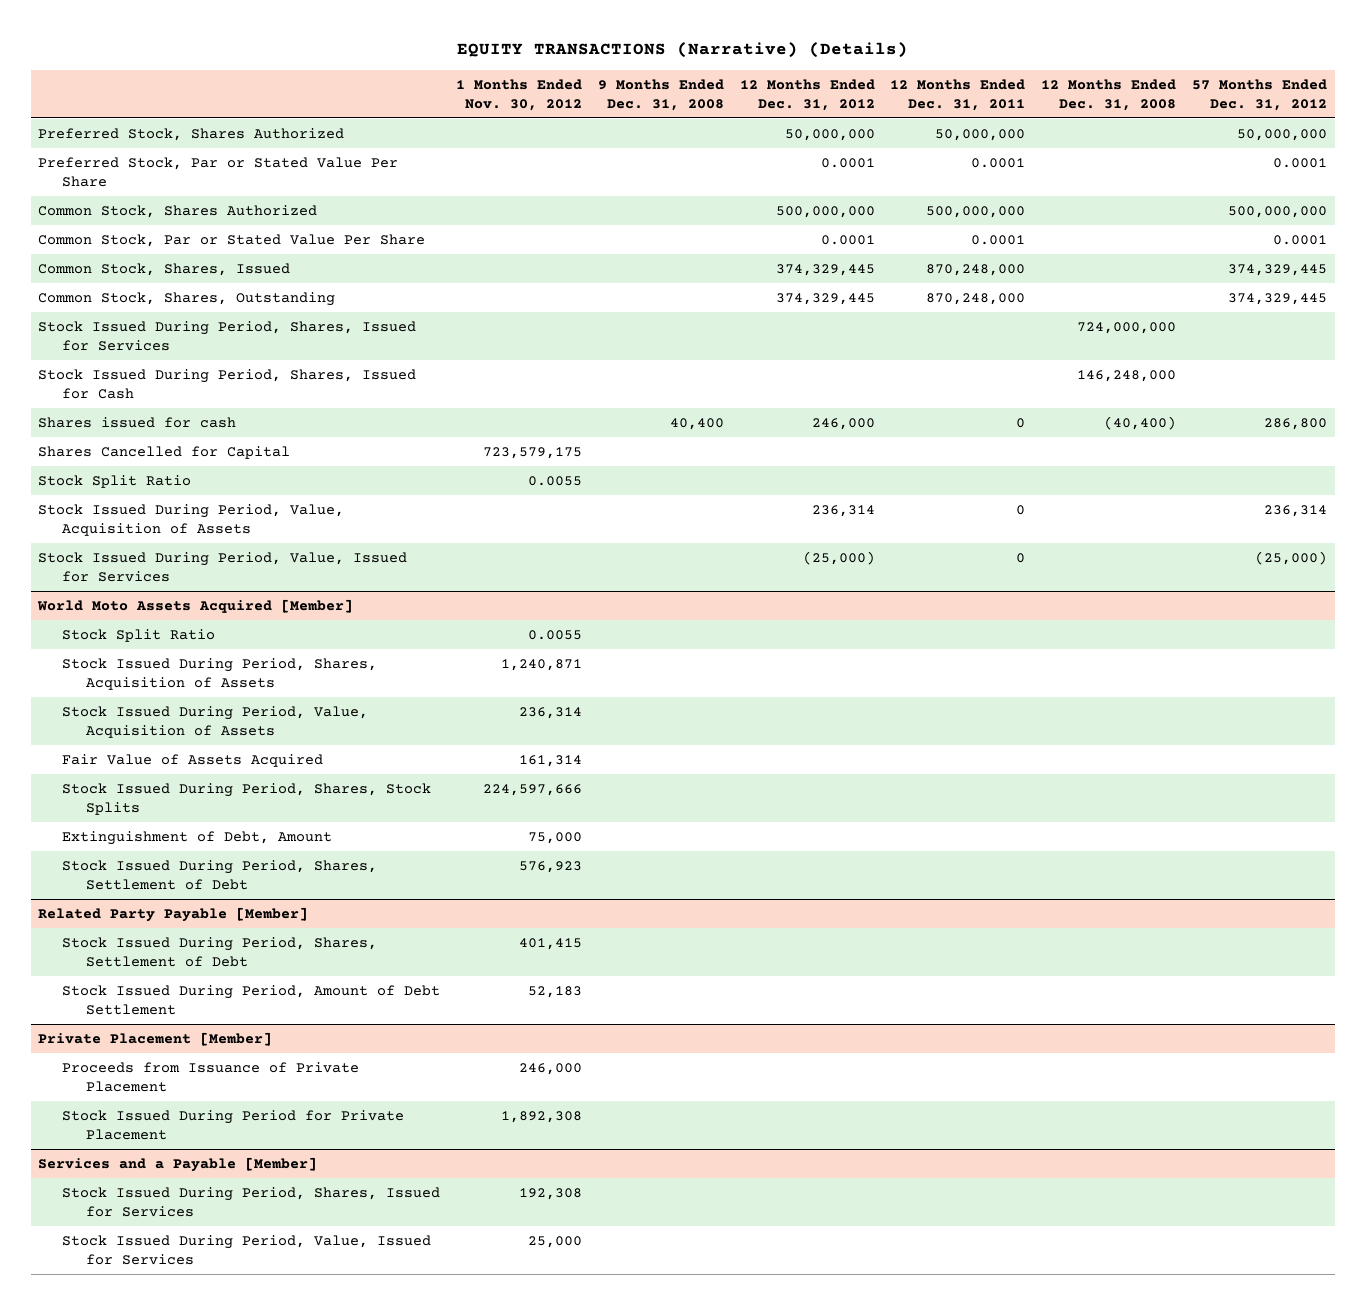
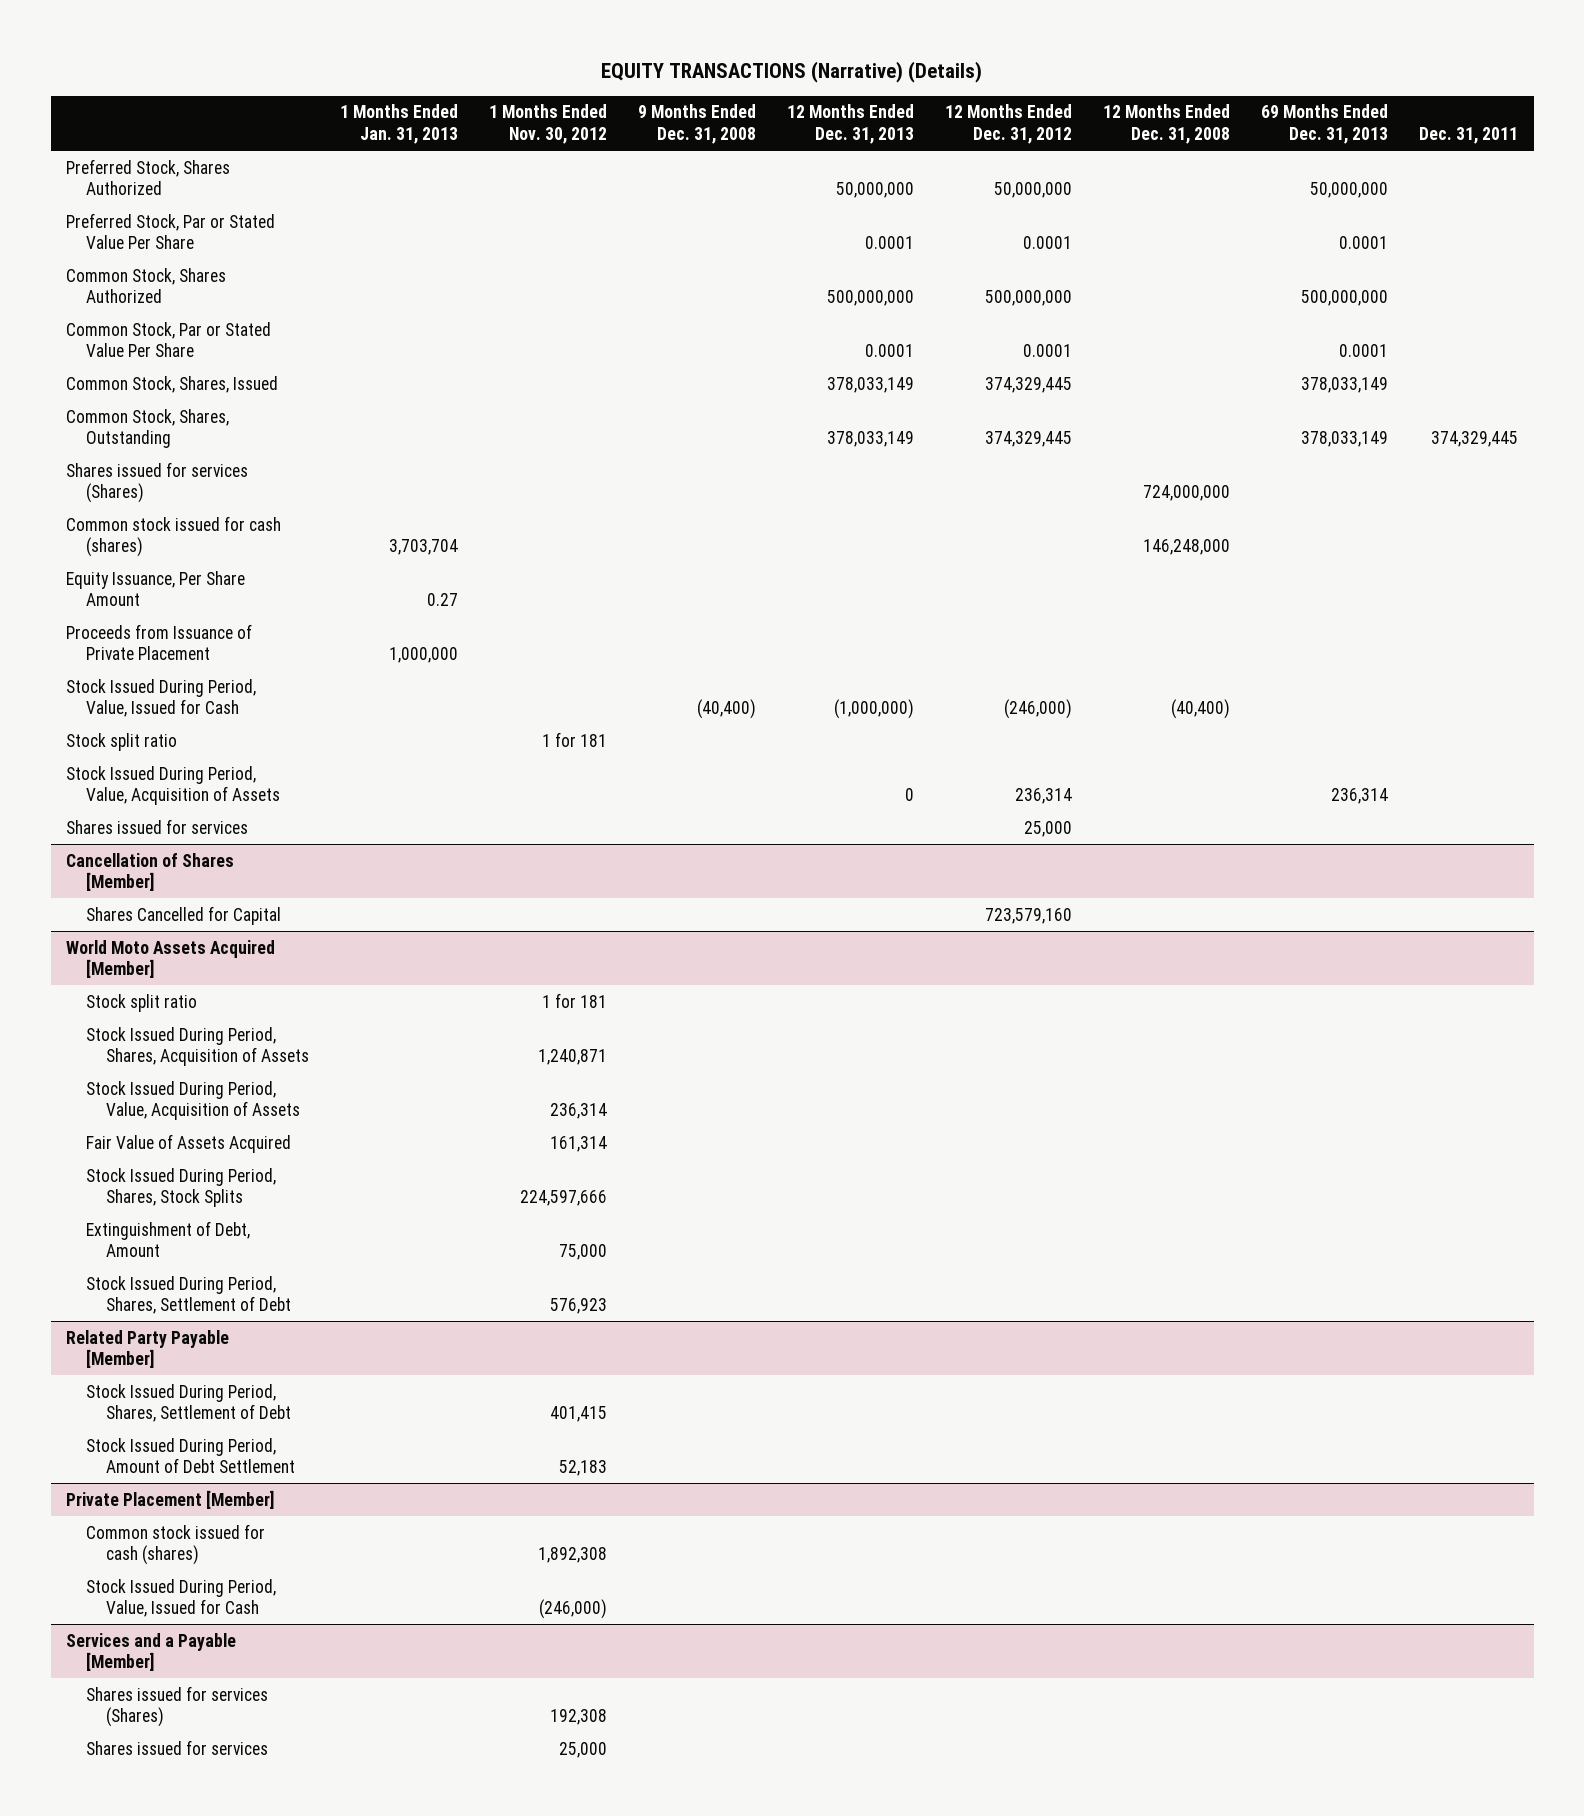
- | 1 Months Ended Nov. 30, 2012 | 9 Months Ended Dec. 31, 2008 | 12 Months Ended Dec. 31, 2012 | 12 Months Ended Dec. 31, 2011 | 12 Months Ended Dec. 31, 2008 | 57 Months Ended Dec. 31, 2012
+ | 1 Months Ended Jan. 31, 2013 | 1 Months Ended Nov. 30, 2012 | 9 Months Ended Dec. 31, 2008 | 12 Months Ended Dec. 31, 2013 | 12 Months Ended Dec. 31, 2012 | 12 Months Ended Dec. 31, 2008 | 69 Months Ended Dec. 31, 2013 | Dec. 31, 2011
- Stock Issued During Period, Shares, Issued for Services | | | | | 724,000,000 |
- Stock Issued During Period, Shares, Issued for Cash | | | | | 146,248,000 |
- Shares issued for cash | | 40,400 | 246,000 | 0 | (40,400) | 286,800
- Shares Cancelled for Capital | 723,579,175 | | | | |
- Stock Split Ratio | 0.0055 | | | | |
+ Shares issued for services (Shares) | | | | | | 724,000,000 | |
+ Common stock issued for cash (shares) | 3,703,704 | | | | | 146,248,000 | |
+ Equity Issuance, Per Share Amount | 0.27 | | | | | | |
+ Proceeds from Issuance of Private Placement | 1,000,000 | | | | | | |
+ Stock Issued During Period, Value, Issued for Cash | | | (40,400) | (1,000,000) | (246,000) | (40,400) | |
+ Stock split ratio | | 1 for 181 | | | | | |
- Stock Issued During Period, Value, Issued for Services | | | (25,000) | 0 | | (25,000)
+ Shares issued for services | | | | | 25,000 | | |
+ Cancellation of Shares [Member]
+ Shares Cancelled for Capital | | | | | 723,579,160 | | |
@ World Moto Assets Acquired [Member]
- Stock Split Ratio | 0.0055 | | | | |
+ Stock split ratio | | 1 for 181 | | | | | |
@ Private Placement [Member]
- Proceeds from Issuance of Private Placement | 246,000 | | | | |
- Stock Issued During Period for Private Placement | 1,892,308 | | | | |
+ Common stock issued for cash (shares) | | 1,892,308 | | | | | |
+ Stock Issued During Period, Value, Issued for Cash | | (246,000) | | | | | |
@ Services and a Payable [Member]
- Stock Issued During Period, Shares, Issued for Services | 192,308 | | | | |
- Stock Issued During Period, Value, Issued for Services | 25,000 | | | | |
+ Shares issued for services (Shares) | | 192,308 | | | | | |
+ Shares issued for services | | 25,000 | | | | | |

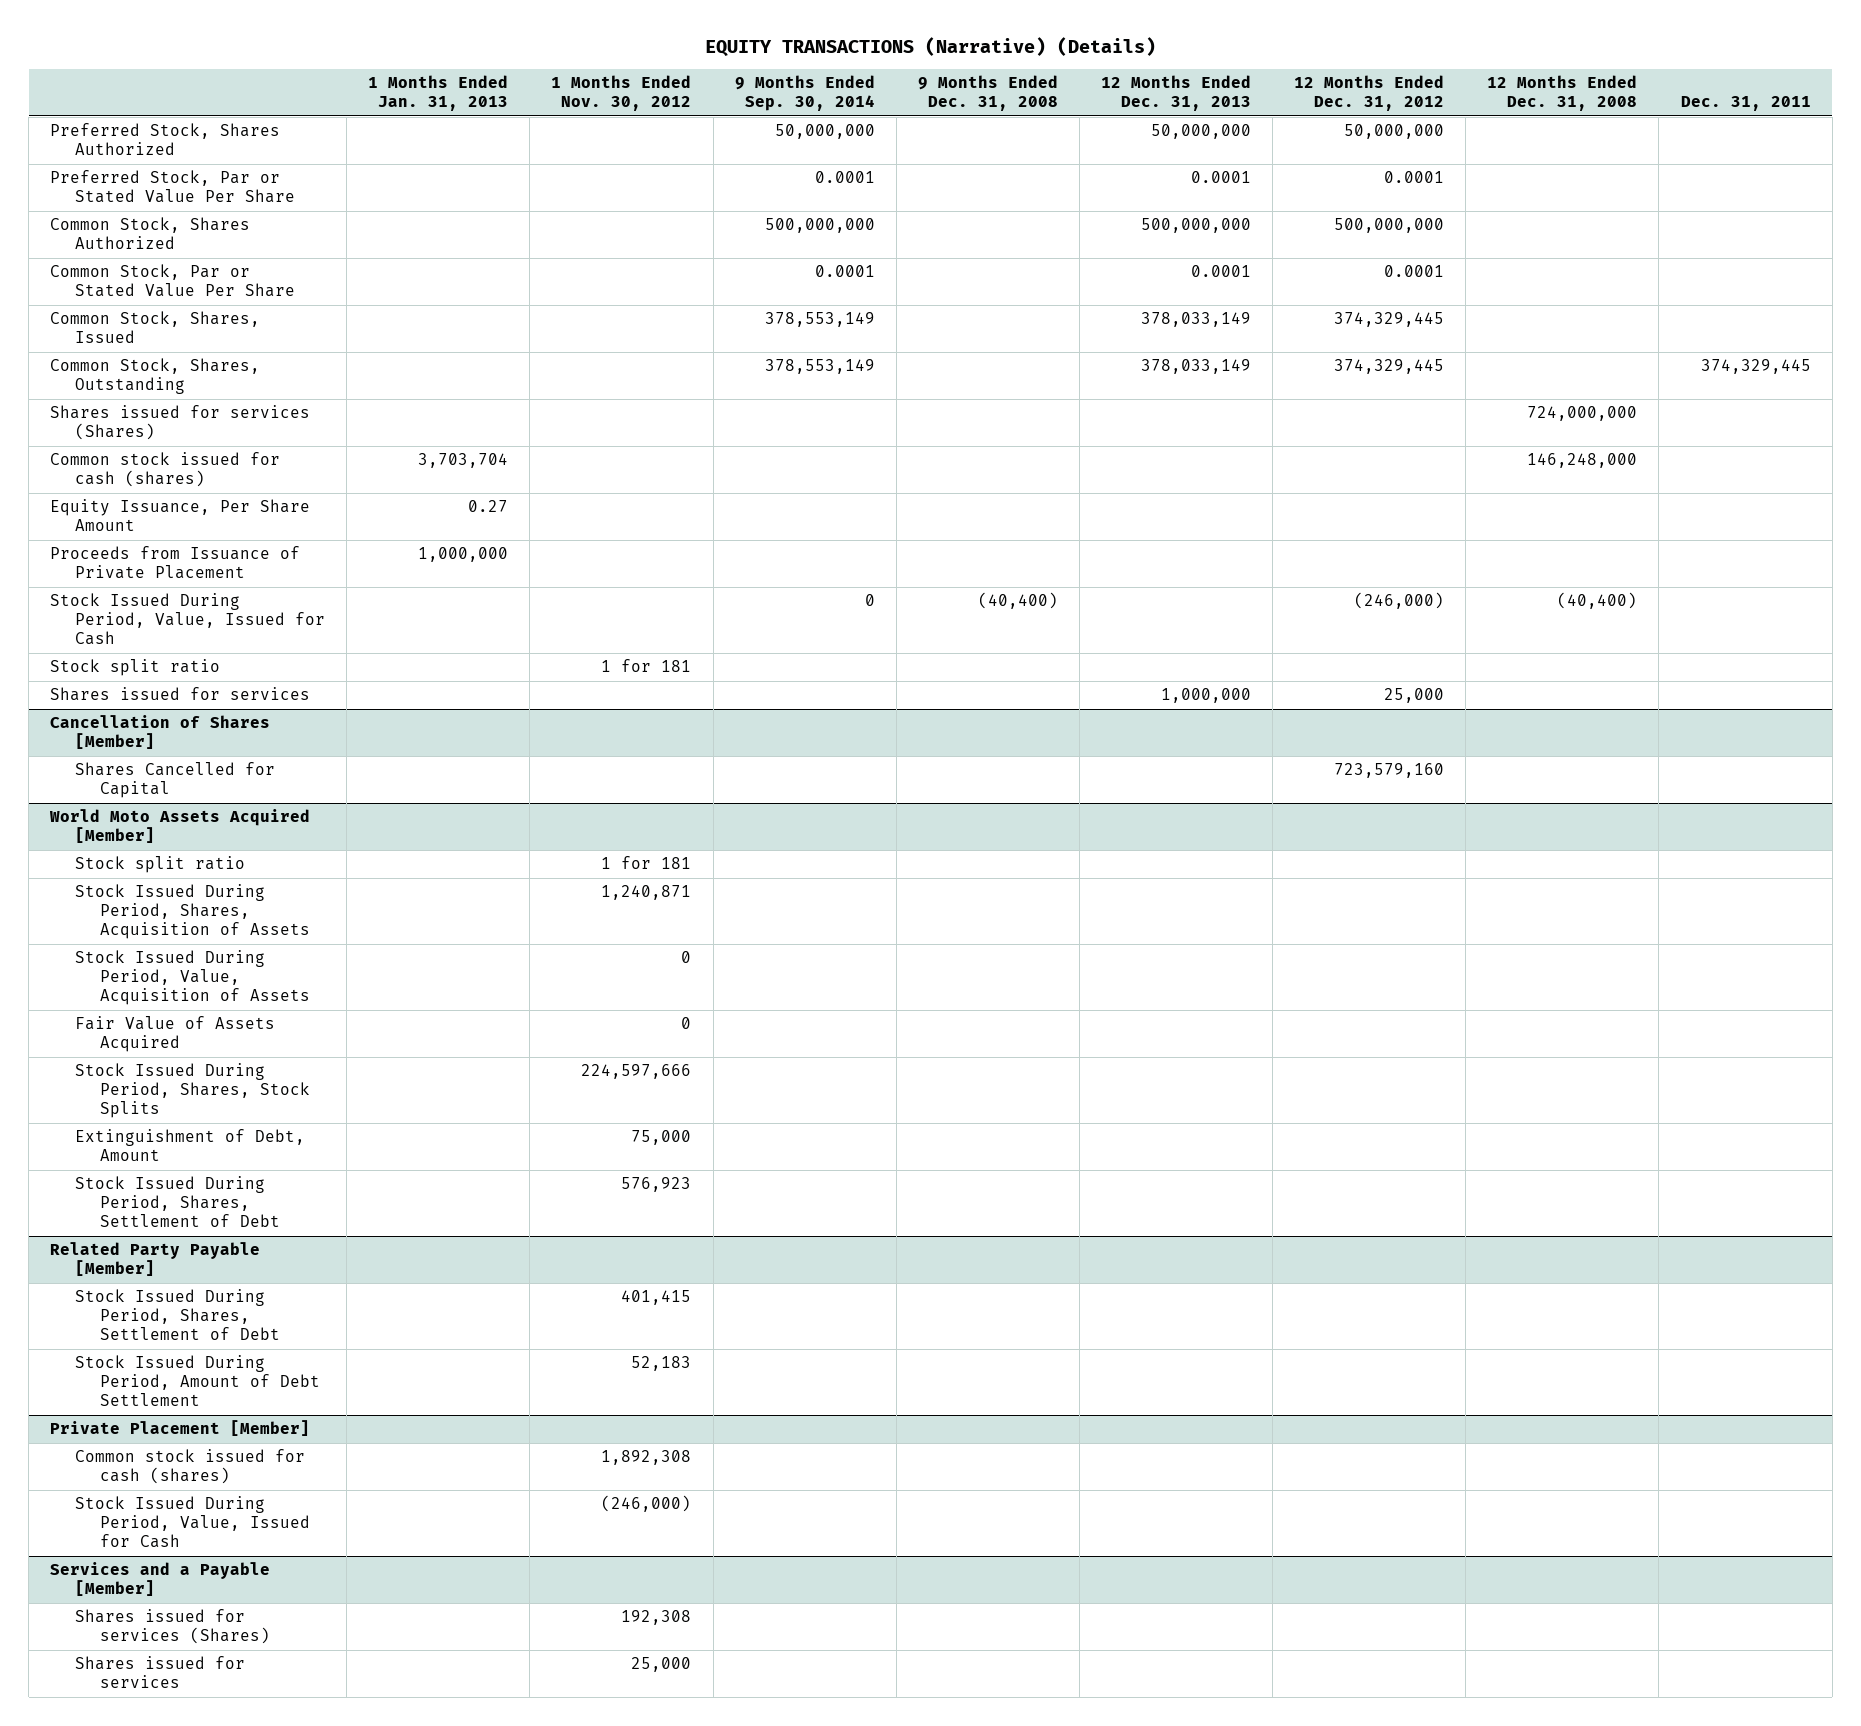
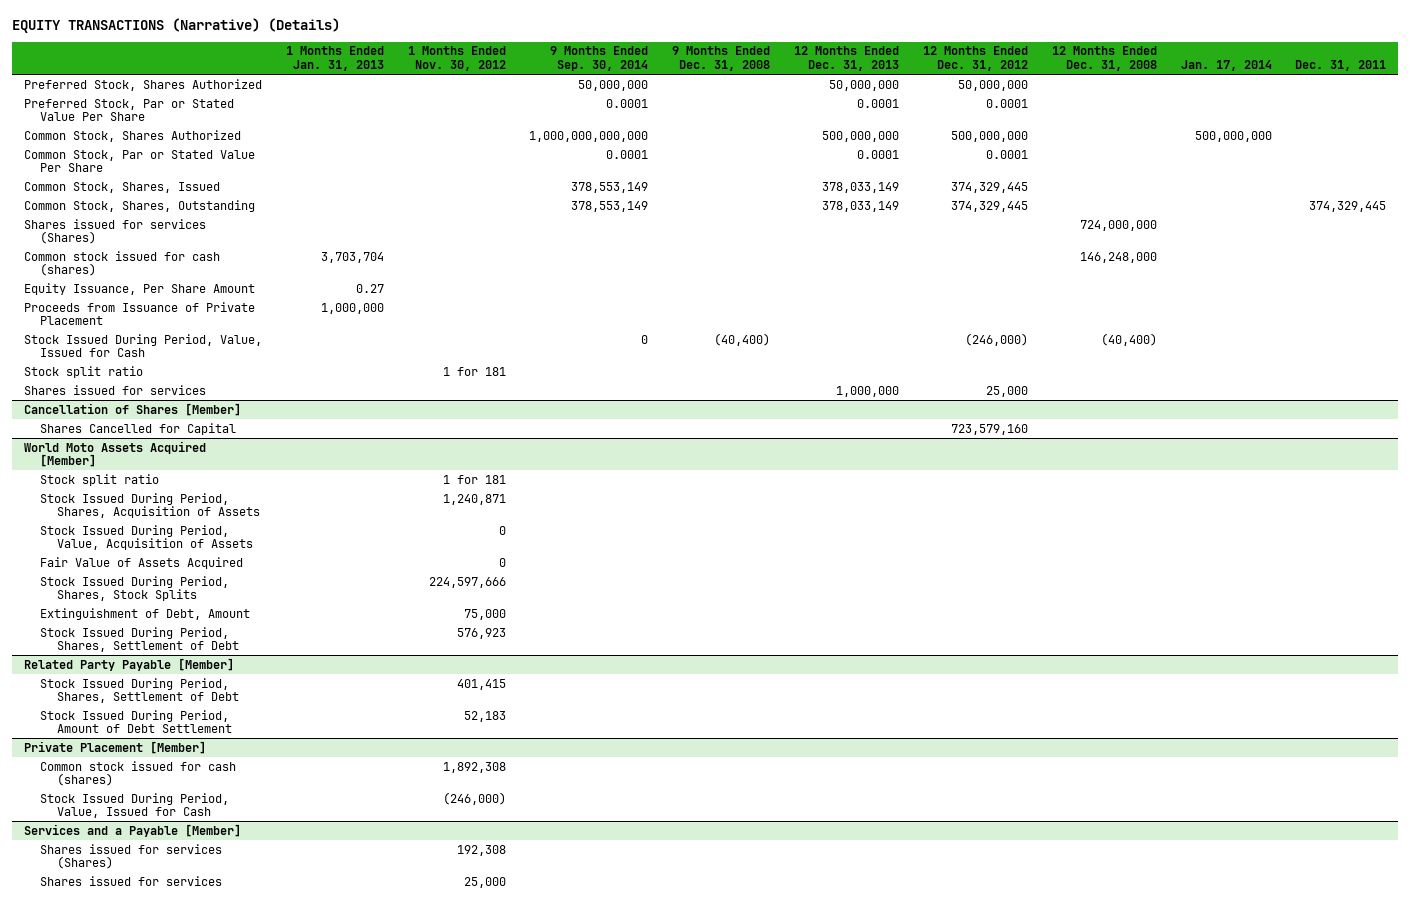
- | 1 Months Ended Jan. 31, 2013 | 1 Months Ended Nov. 30, 2012 | 9 Months Ended Sep. 30, 2014 | 9 Months Ended Dec. 31, 2008 | 12 Months Ended Dec. 31, 2013 | 12 Months Ended Dec. 31, 2012 | 12 Months Ended Dec. 31, 2008 | Dec. 31, 2011
+ | 1 Months Ended Jan. 31, 2013 | 1 Months Ended Nov. 30, 2012 | 9 Months Ended Sep. 30, 2014 | 9 Months Ended Dec. 31, 2008 | 12 Months Ended Dec. 31, 2013 | 12 Months Ended Dec. 31, 2012 | 12 Months Ended Dec. 31, 2008 | Jan. 17, 2014 | Dec. 31, 2011
- Common Stock, Shares Authorized | | | 500,000,000 | | 500,000,000 | 500,000,000 | |
+ Common Stock, Shares Authorized | | | 1,000,000,000,000 | | 500,000,000 | 500,000,000 | | 500,000,000 |

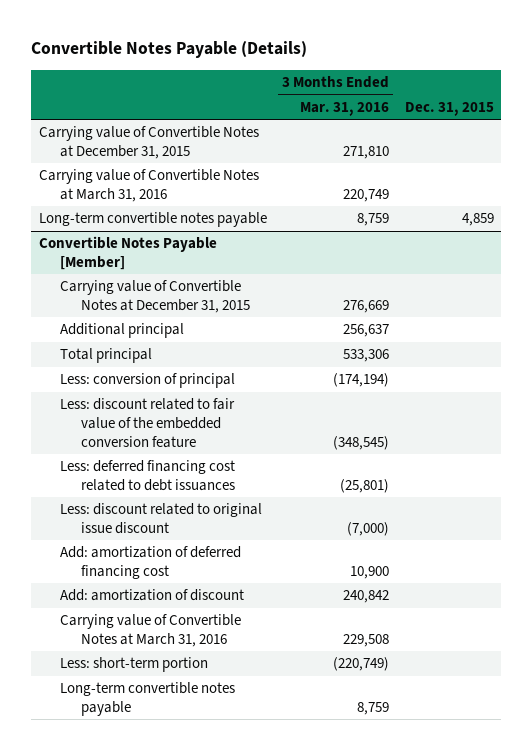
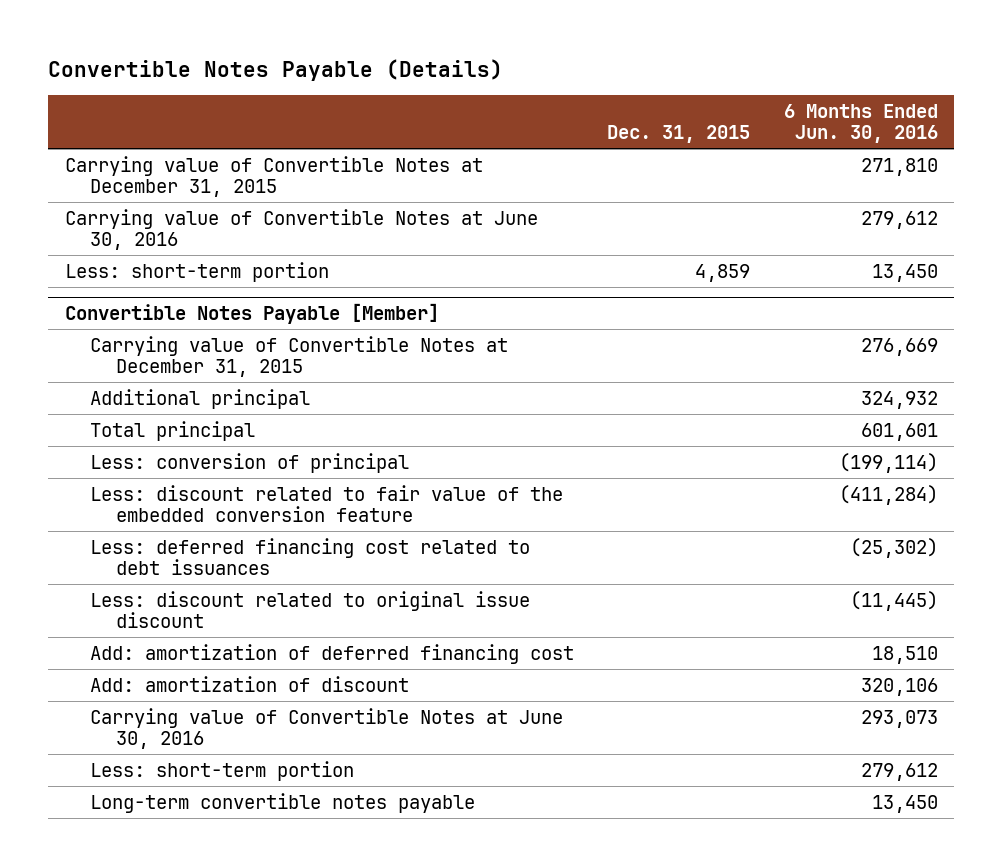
- | 3 Months Ended Mar. 31, 2016 | Dec. 31, 2015
+ | Dec. 31, 2015 | 6 Months Ended Jun. 30, 2016
- Carrying value of Convertible Notes at March 31, 2016 | 220,749 |
- Long-term convertible notes payable | 8,759 | 4,859
+ Carrying value of Convertible Notes at June 30, 2016 | | 279,612
+ Less: short-term portion | 4,859 | 13,450
@ Convertible Notes Payable [Member]
- Carrying value of Convertible Notes at March 31, 2016 | 229,508 |
+ Carrying value of Convertible Notes at June 30, 2016 | | 293,073

